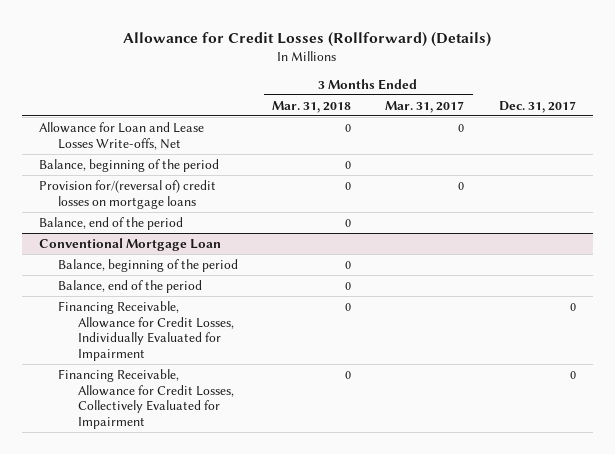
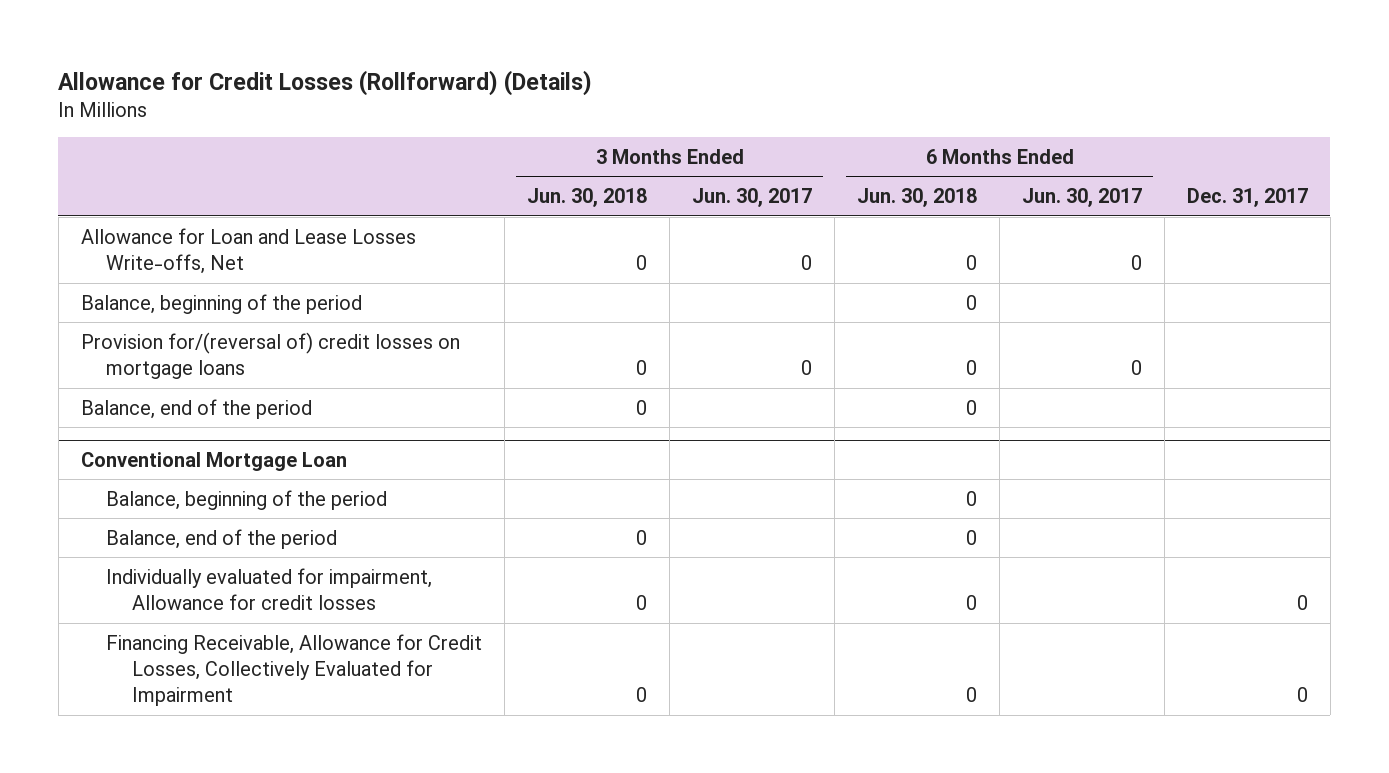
- | 3 Months Ended Mar. 31, 2018 | 3 Months Ended Mar. 31, 2017 | Dec. 31, 2017
+ | 3 Months Ended Jun. 30, 2018 | 3 Months Ended Jun. 30, 2017 | 6 Months Ended Jun. 30, 2018 | 6 Months Ended Jun. 30, 2017 | Dec. 31, 2017
@ Conventional Mortgage Loan
- Financing Receivable, Allowance for Credit Losses, Individually Evaluated for Impairment | 0 | | 0
+ Individually evaluated for impairment, Allowance for credit losses | 0 | | 0 | | 0

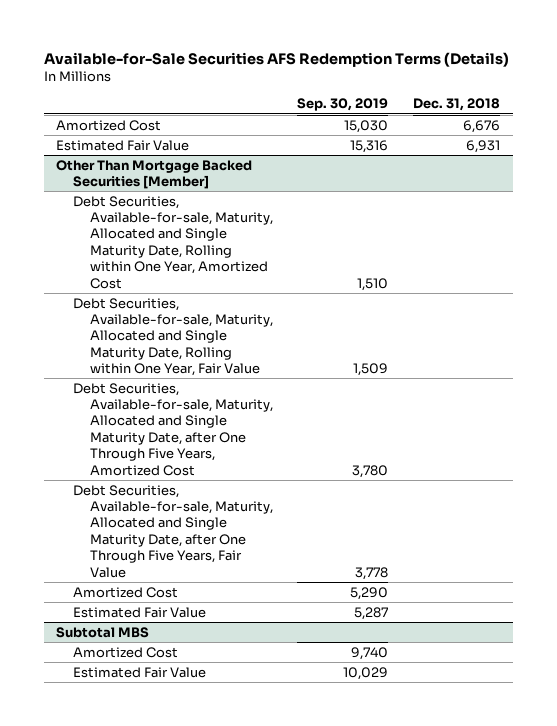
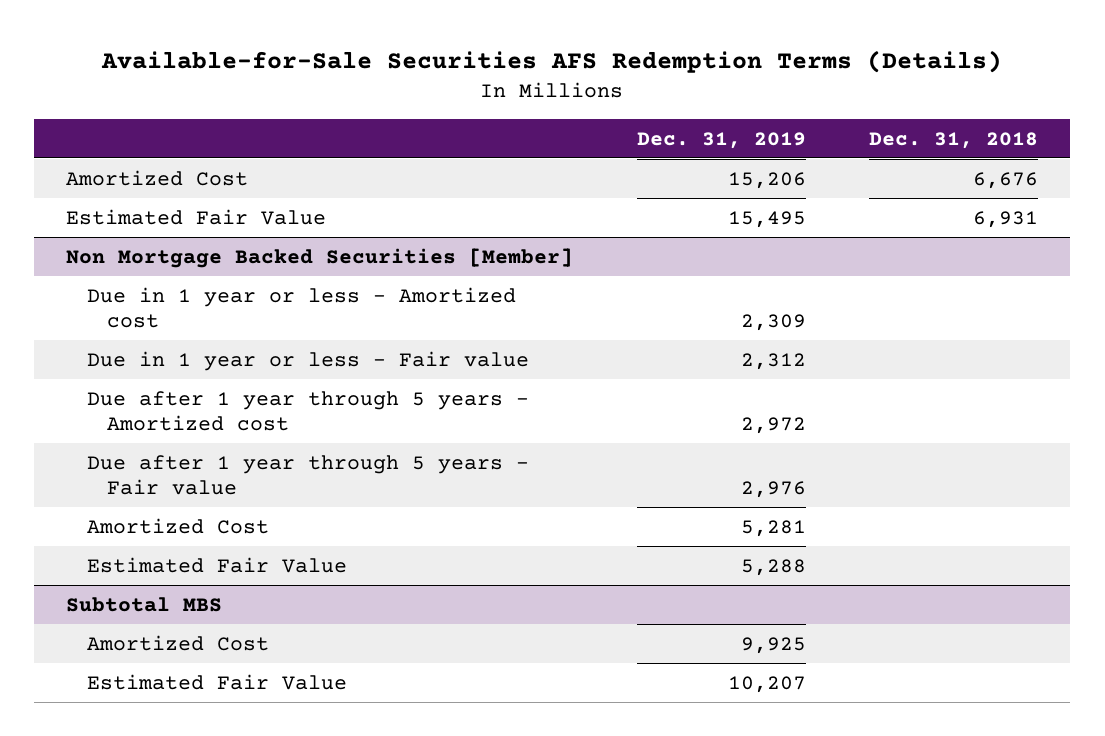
- | Sep. 30, 2019 | Dec. 31, 2018
+ | Dec. 31, 2019 | Dec. 31, 2018
- Other Than Mortgage Backed Securities [Member]
- Debt Securities, Available-for-sale, Maturity, Allocated and Single Maturity Date, Rolling within One Year, Amortized Cost | 1,510 |
- Debt Securities, Available-for-sale, Maturity, Allocated and Single Maturity Date, Rolling within One Year, Fair Value | 1,509 |
- Debt Securities, Available-for-sale, Maturity, Allocated and Single Maturity Date, after One Through Five Years, Amortized Cost | 3,780 |
- Debt Securities, Available-for-sale, Maturity, Allocated and Single Maturity Date, after One Through Five Years, Fair Value | 3,778 |
+ Non Mortgage Backed Securities [Member]
+ Due in 1 year or less - Amortized cost | 2,309 |
+ Due in 1 year or less - Fair value | 2,312 |
+ Due after 1 year through 5 years - Amortized cost | 2,972 |
+ Due after 1 year through 5 years - Fair value | 2,976 |

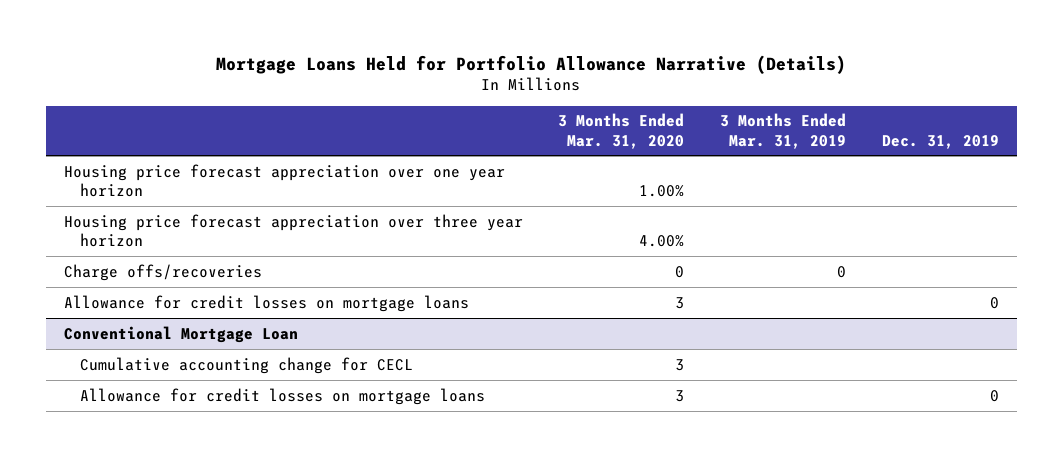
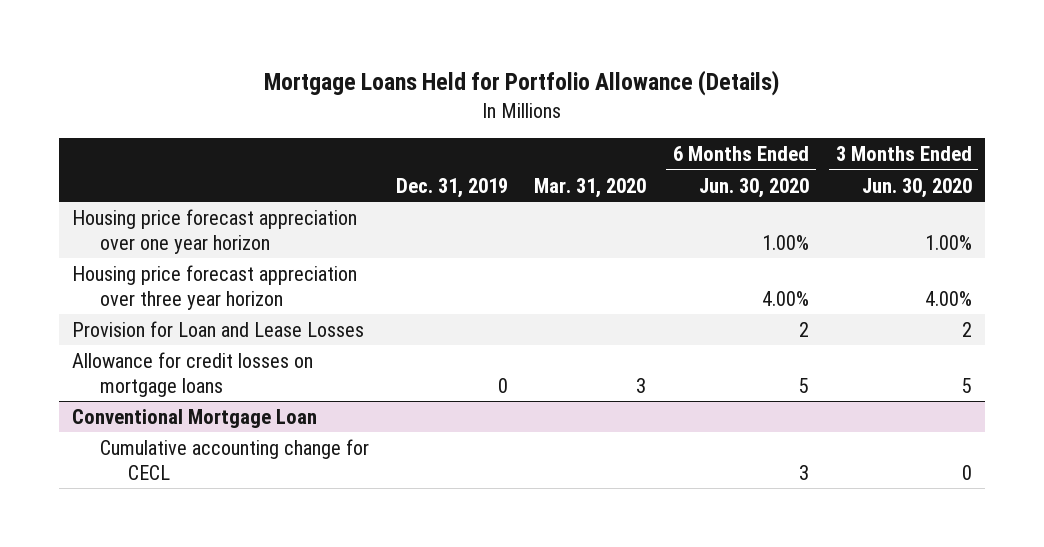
- Mortgage Loans Held for Portfolio Allowance Narrative (Details)
+ Mortgage Loans Held for Portfolio Allowance (Details)
- | 3 Months Ended Mar. 31, 2020 | 3 Months Ended Mar. 31, 2019 | Dec. 31, 2019
+ | Dec. 31, 2019 | Mar. 31, 2020 | 6 Months Ended Jun. 30, 2020 | 3 Months Ended Jun. 30, 2020
- Charge offs/recoveries | 0 | 0 |
+ Provision for Loan and Lease Losses | | | 2 | 2
@ Conventional Mortgage Loan
- Allowance for credit losses on mortgage loans | 3 | | 0

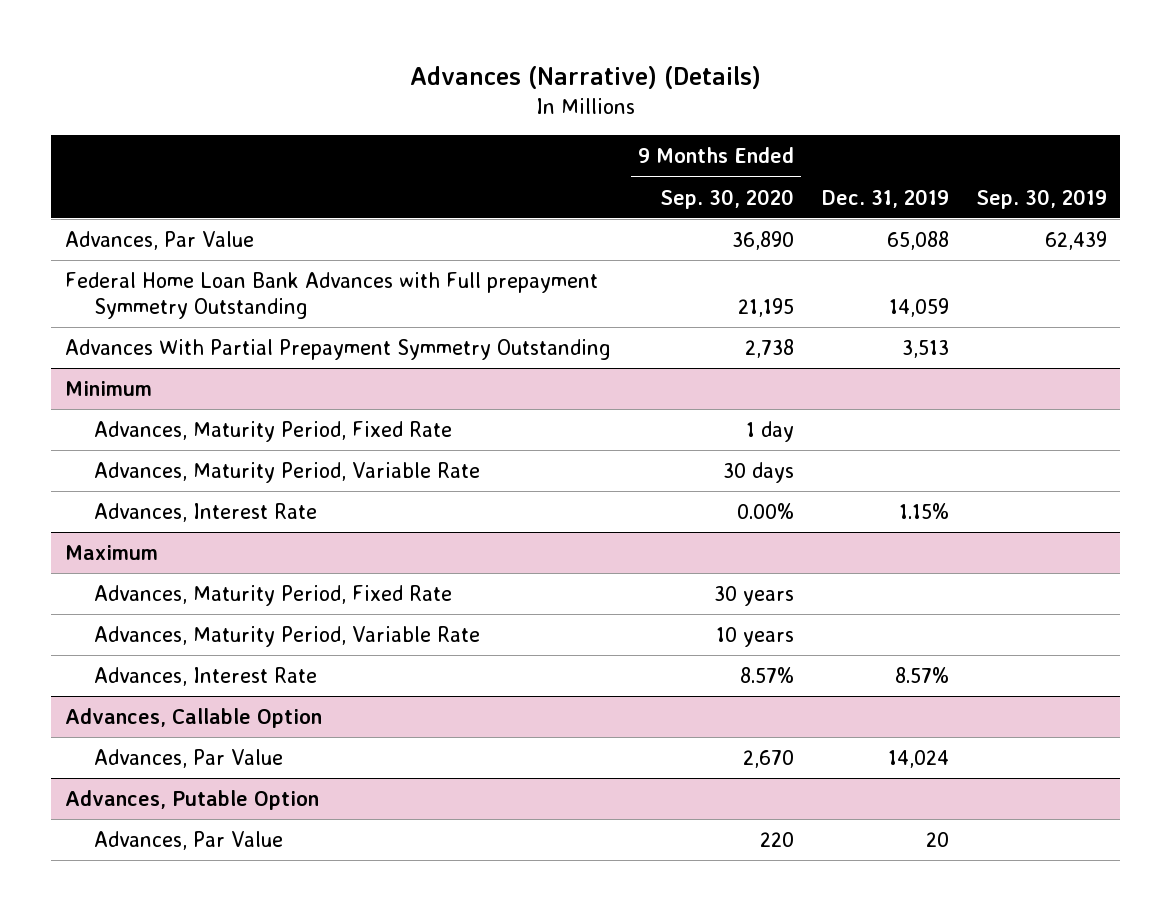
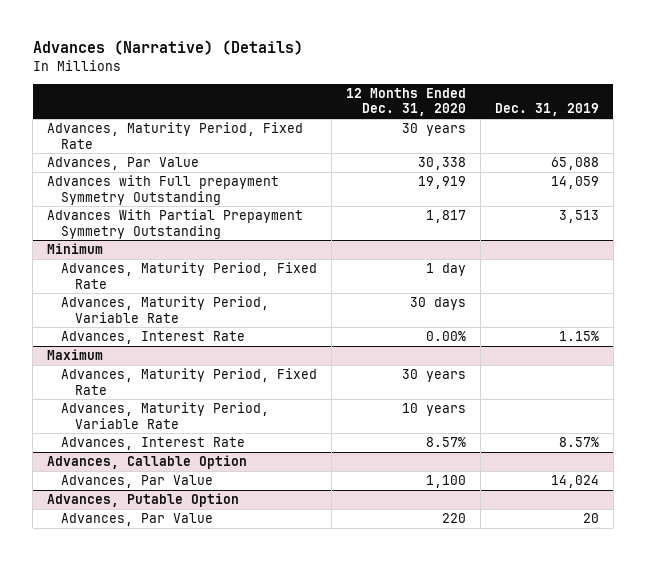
- | 9 Months Ended Sep. 30, 2020 | Dec. 31, 2019 | Sep. 30, 2019
+ | 12 Months Ended Dec. 31, 2020 | Dec. 31, 2019
+ Advances, Maturity Period, Fixed Rate | 30 years |
- Federal Home Loan Bank Advances with Full prepayment Symmetry Outstanding | 21,195 | 14,059 |
+ Advances with Full prepayment Symmetry Outstanding | 19,919 | 14,059

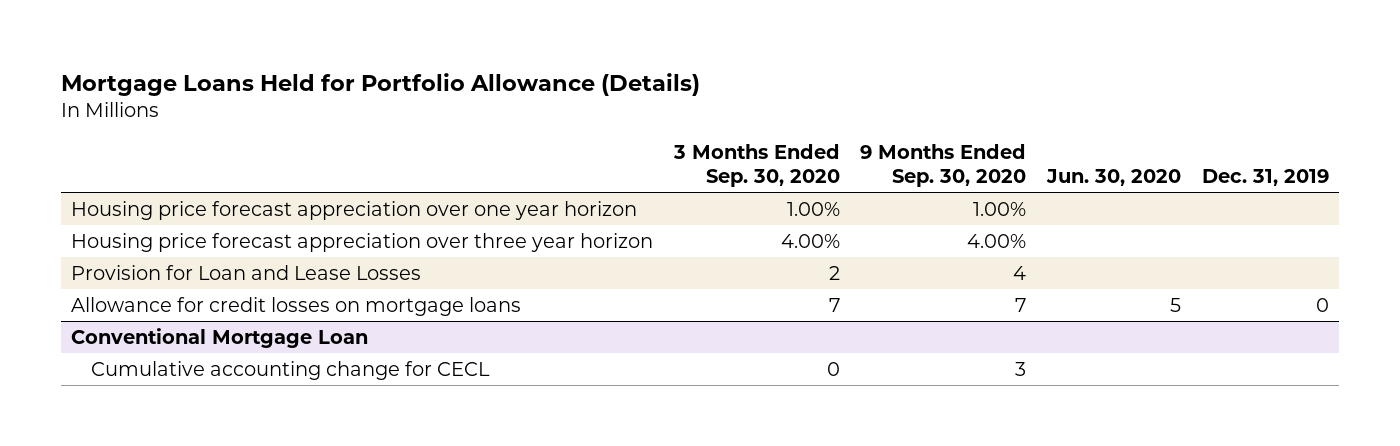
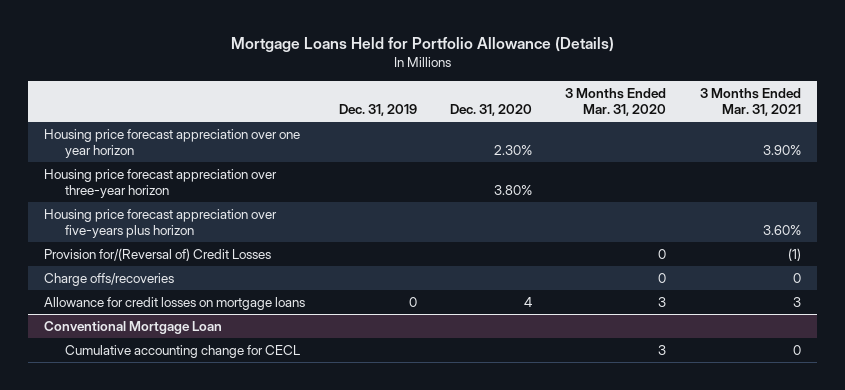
- | 3 Months Ended Sep. 30, 2020 | 9 Months Ended Sep. 30, 2020 | Jun. 30, 2020 | Dec. 31, 2019
+ | Dec. 31, 2019 | Dec. 31, 2020 | 3 Months Ended Mar. 31, 2020 | 3 Months Ended Mar. 31, 2021
- Housing price forecast appreciation over three year horizon | 4.00% | 4.00% | |
- Provision for Loan and Lease Losses | 2 | 4 | |
+ Housing price forecast appreciation over three-year horizon | | 3.80% | |
+ Housing price forecast appreciation over five-years plus horizon | | | | 3.60%
+ Provision for/(Reversal of) Credit Losses | | | 0 | (1)
+ Charge offs/recoveries | | | 0 | 0

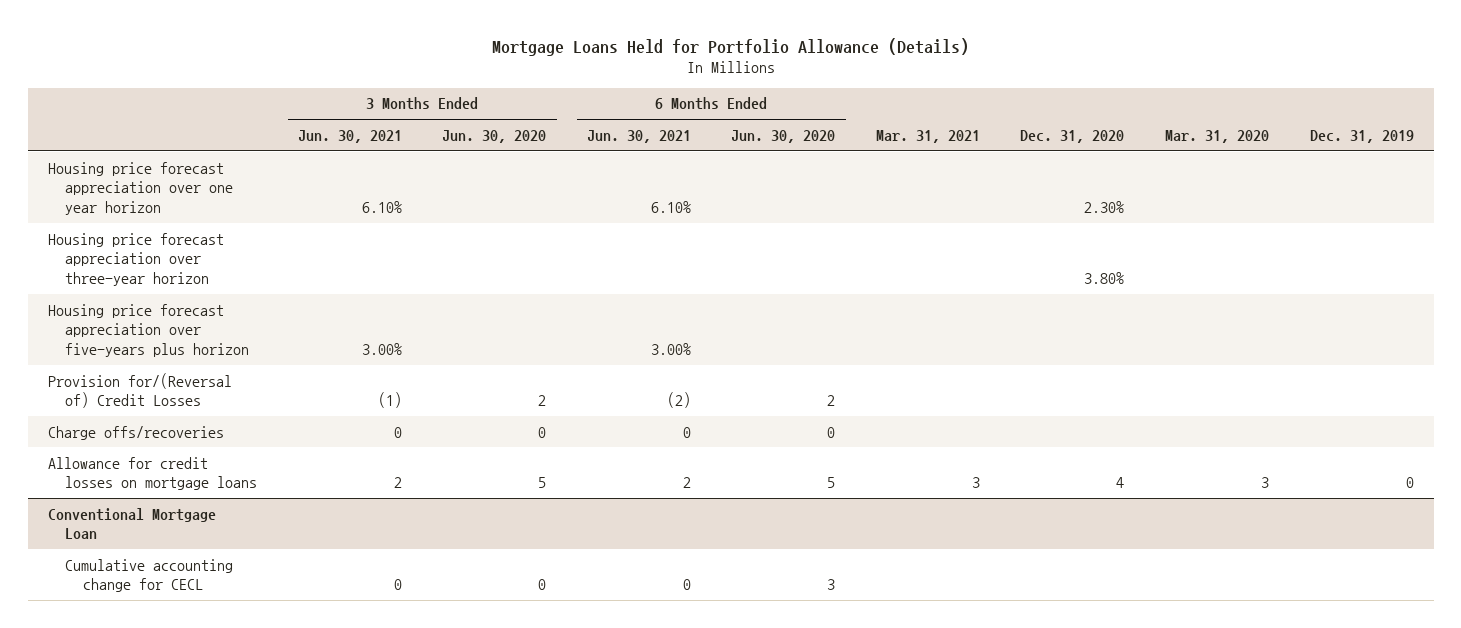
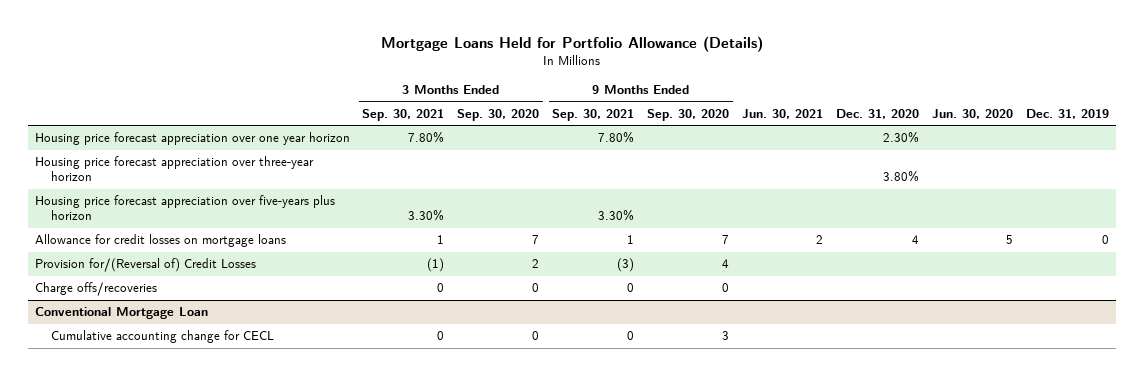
- | 3 Months Ended Jun. 30, 2021 | 3 Months Ended Jun. 30, 2020 | 6 Months Ended Jun. 30, 2021 | 6 Months Ended Jun. 30, 2020 | Mar. 31, 2021 | Dec. 31, 2020 | Mar. 31, 2020 | Dec. 31, 2019
+ | 3 Months Ended Sep. 30, 2021 | 3 Months Ended Sep. 30, 2020 | 9 Months Ended Sep. 30, 2021 | 9 Months Ended Sep. 30, 2020 | Jun. 30, 2021 | Dec. 31, 2020 | Jun. 30, 2020 | Dec. 31, 2019
moved up: Allowance for credit losses on mortgage loans | 1 | 7 | 1 | 7 | 2 | 4 | 5 | 0

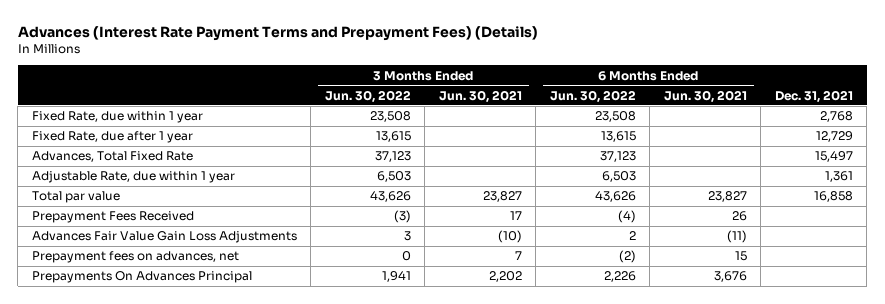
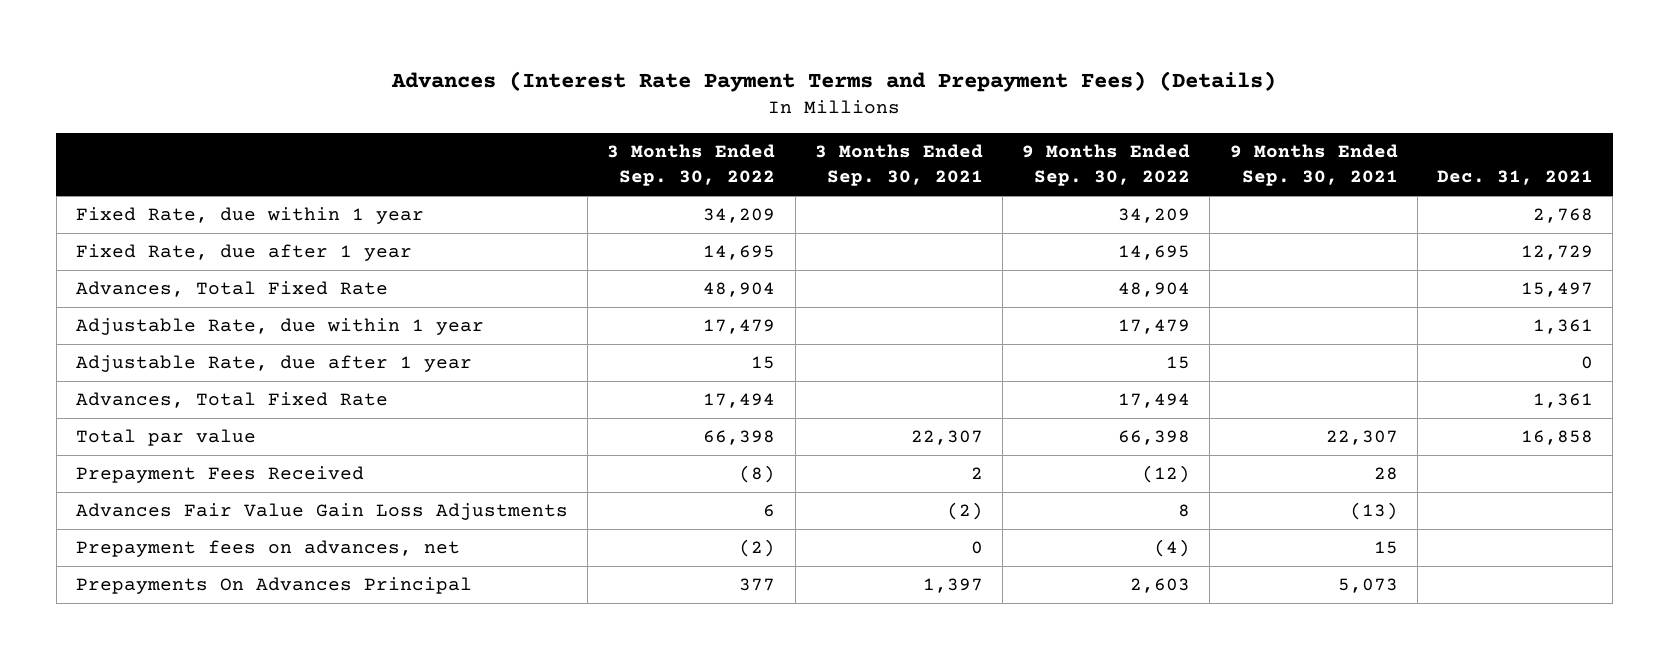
- | 3 Months Ended Jun. 30, 2022 | 3 Months Ended Jun. 30, 2021 | 6 Months Ended Jun. 30, 2022 | 6 Months Ended Jun. 30, 2021 | Dec. 31, 2021
+ | 3 Months Ended Sep. 30, 2022 | 3 Months Ended Sep. 30, 2021 | 9 Months Ended Sep. 30, 2022 | 9 Months Ended Sep. 30, 2021 | Dec. 31, 2021
+ Adjustable Rate, due after 1 year | 15 | | 15 | | 0
+ Advances, Total Fixed Rate | 17,494 | | 17,494 | | 1,361

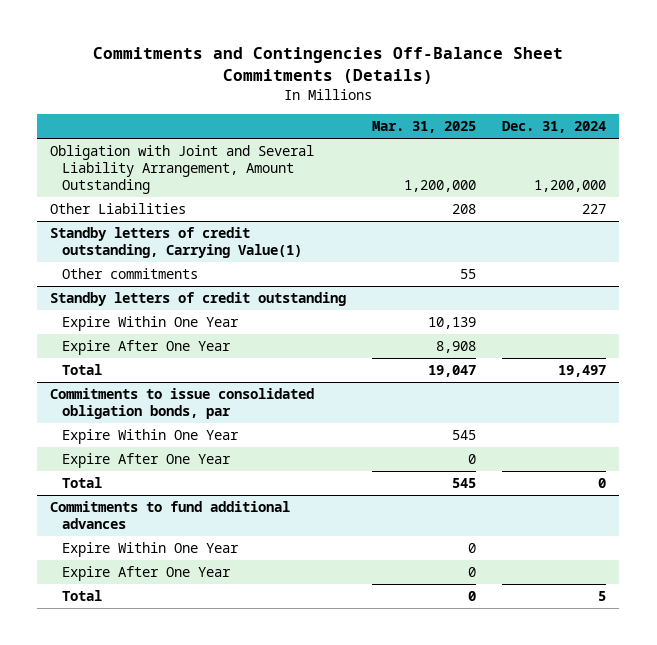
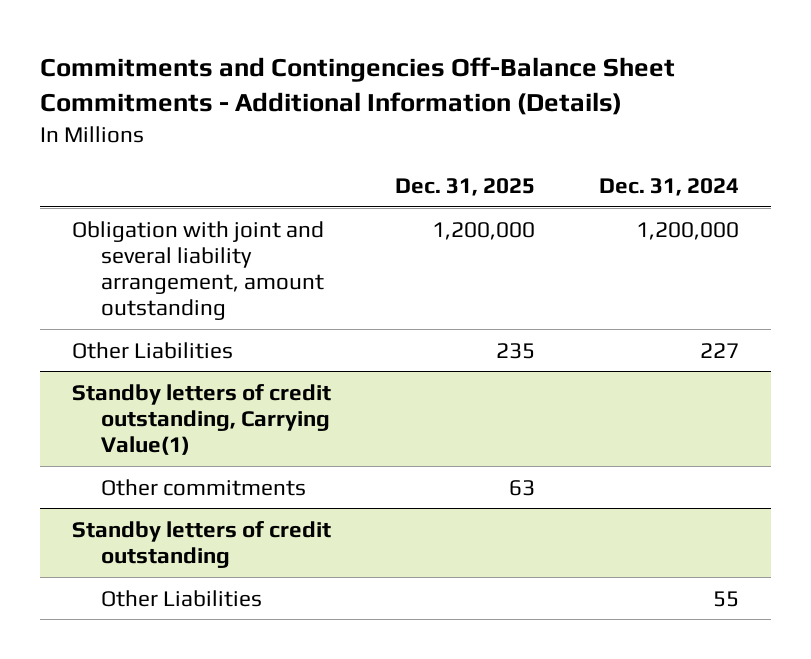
- Commitments and Contingencies Off-Balance Sheet Commitments (Details)
+ Commitments and Contingencies Off-Balance Sheet Commitments - Additional Information (Details)
- | Mar. 31, 2025 | Dec. 31, 2024
+ | Dec. 31, 2025 | Dec. 31, 2024
- Obligation with Joint and Several Liability Arrangement, Amount Outstanding | 1,200,000 | 1,200,000
+ Obligation with joint and several liability arrangement, amount outstanding | 1,200,000 | 1,200,000
@ Standby letters of credit outstanding
- Expire Within One Year | 10,139 |
- Expire After One Year | 8,908 |
- Total | 19,047 | 19,497
- Commitments to issue consolidated obligation bonds, par
- Expire Within One Year | 545 |
- Expire After One Year | 0 |
- Total | 545 | 0
- Commitments to fund additional advances
- Expire Within One Year | 0 |
- Expire After One Year | 0 |
- Total | 0 | 5
@ Standby letters of credit outstanding
+ Other Liabilities | | 55

